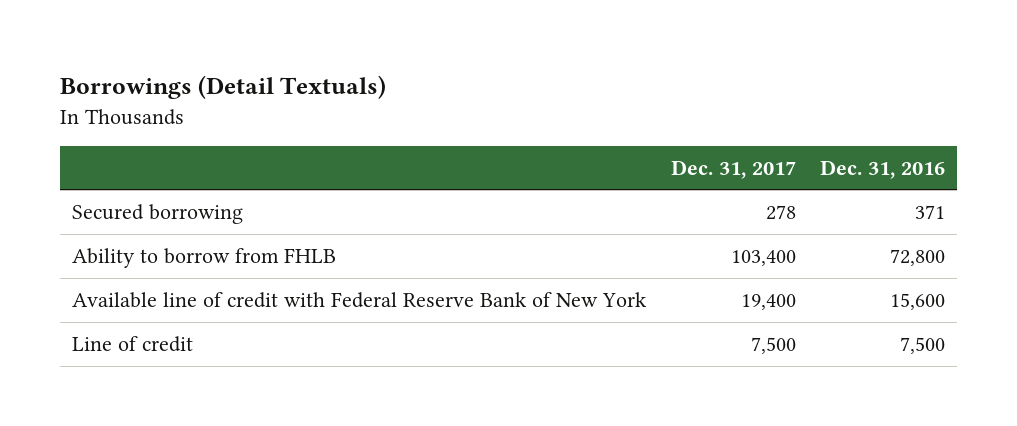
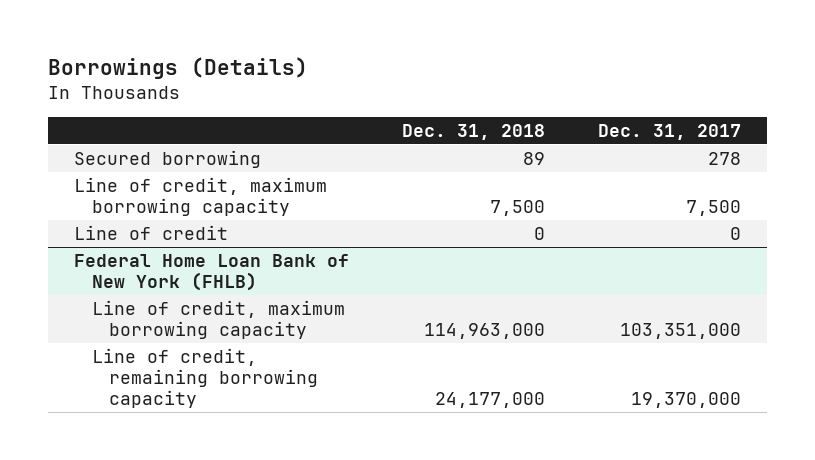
- Borrowings (Detail Textuals)
+ Borrowings (Details)
- | Dec. 31, 2017 | Dec. 31, 2016
+ | Dec. 31, 2018 | Dec. 31, 2017
- Ability to borrow from FHLB | 103,400 | 72,800
- Available line of credit with Federal Reserve Bank of New York | 19,400 | 15,600
- Line of credit | 7,500 | 7,500
+ Line of credit, maximum borrowing capacity | 7,500 | 7,500
+ Line of credit | 0 | 0
+ Federal Home Loan Bank of New York (FHLB)
+ Line of credit, maximum borrowing capacity | 114,963,000 | 103,351,000
+ Line of credit, remaining borrowing capacity | 24,177,000 | 19,370,000

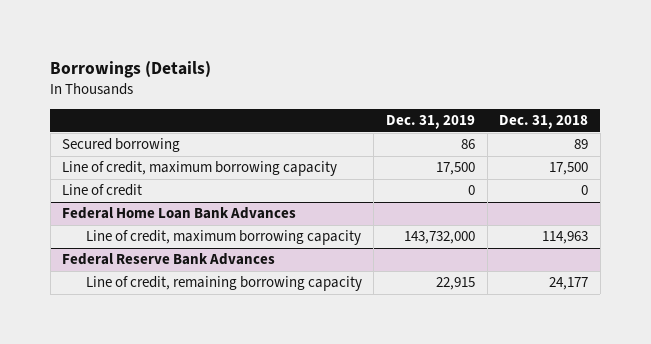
- | Dec. 31, 2018 | Dec. 31, 2017
+ | Dec. 31, 2019 | Dec. 31, 2018
- Line of credit, maximum borrowing capacity | 7,500 | 7,500
+ Line of credit, maximum borrowing capacity | 17,500 | 17,500
- Federal Home Loan Bank of New York (FHLB)
- Line of credit, maximum borrowing capacity | 114,963,000 | 103,351,000
- Line of credit, remaining borrowing capacity | 24,177,000 | 19,370,000
+ Federal Home Loan Bank Advances
+ Line of credit, maximum borrowing capacity | 143,732,000 | 114,963
+ Federal Reserve Bank Advances
+ Line of credit, remaining borrowing capacity | 22,915 | 24,177

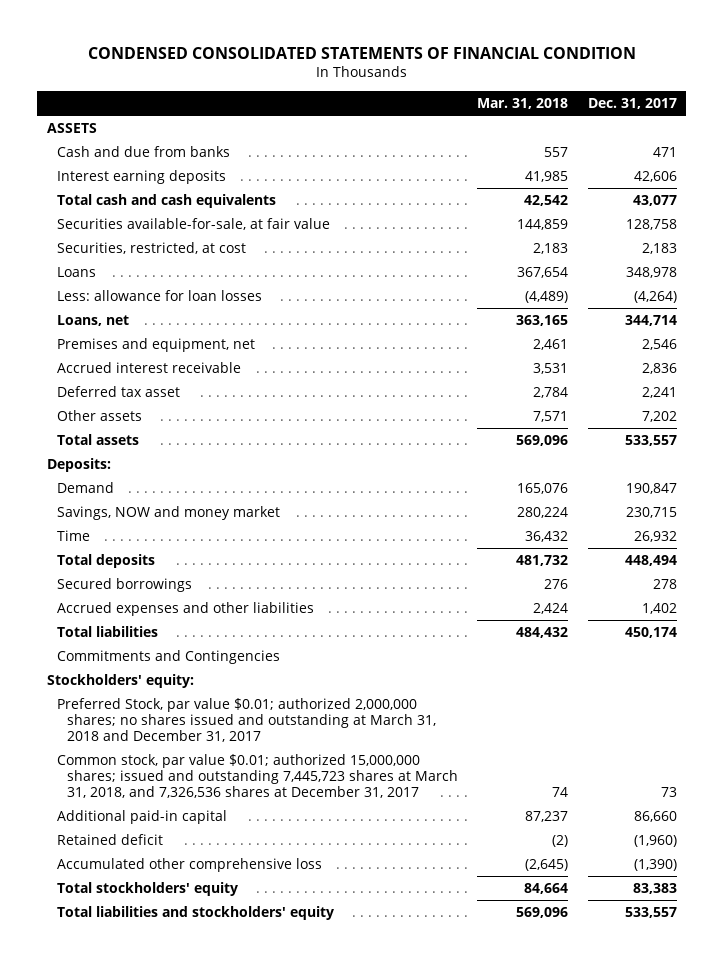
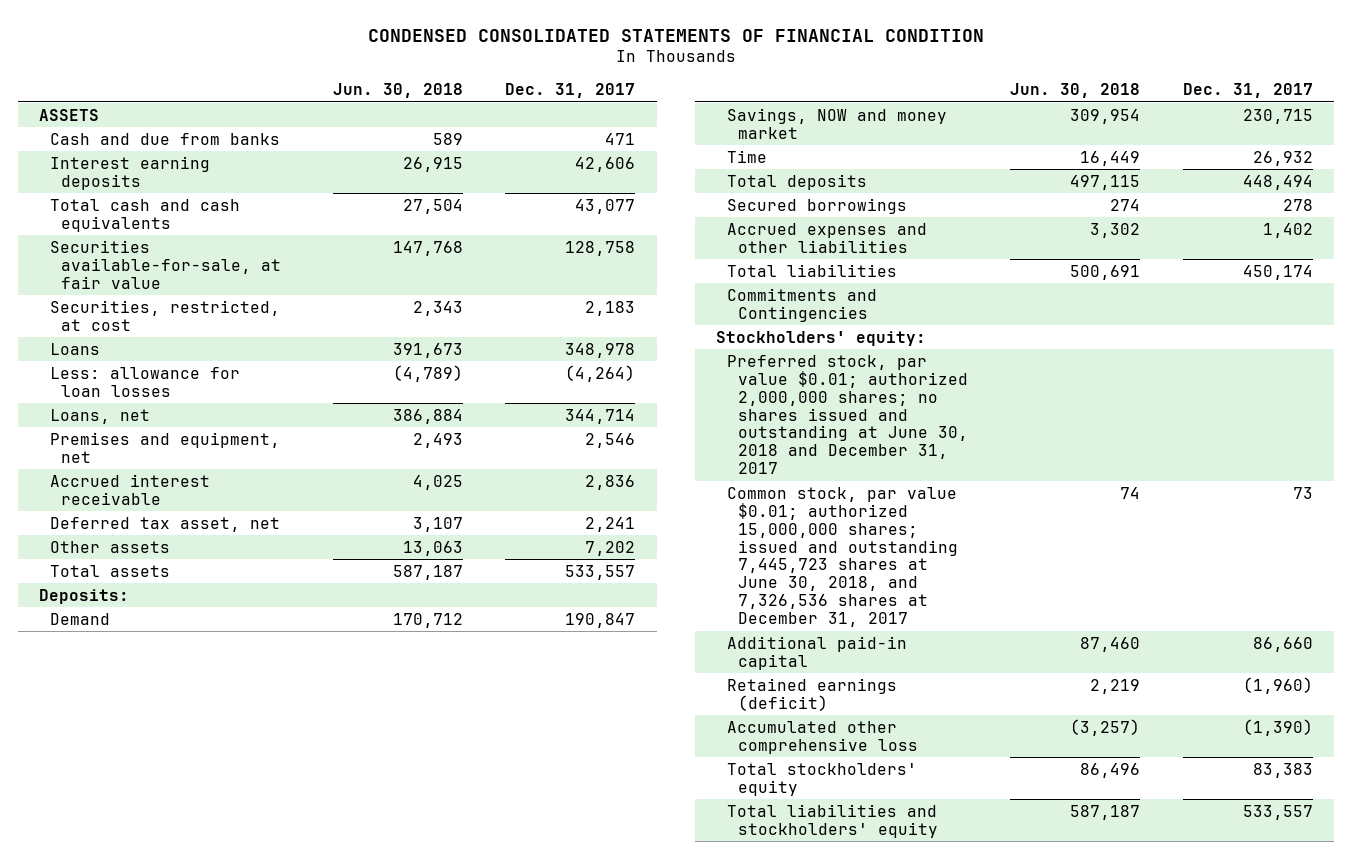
- | Mar. 31, 2018 | Dec. 31, 2017
+ | Jun. 30, 2018 | Dec. 31, 2017
- Deferred tax asset | 2,784 | 2,241
+ Deferred tax asset, net | 3,107 | 2,241
- Preferred Stock, par value $0.01; authorized 2,000,000 shares; no shares issued and outstanding at March 31, 2018 and December 31, 2017
- Common stock, par value $0.01; authorized 15,000,000 shares; issued and outstanding 7,445,723 shares at March 31, 2018, and 7,326,536 shares at December 31, 2017 | 74 | 73
+ Preferred stock, par value $0.01; authorized 2,000,000 shares; no shares issued and outstanding at June 30, 2018 and December 31, 2017
+ Common stock, par value $0.01; authorized 15,000,000 shares; issued and outstanding 7,445,723 shares at June 30, 2018, and 7,326,536 shares at December 31, 2017 | 74 | 73
- Retained deficit | (2) | (1,960)
+ Retained earnings (deficit) | 2,219 | (1,960)

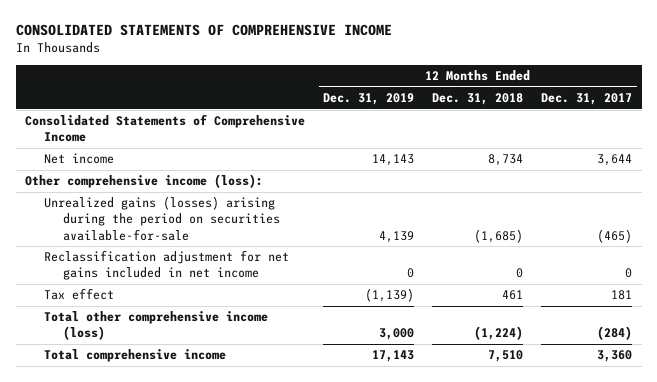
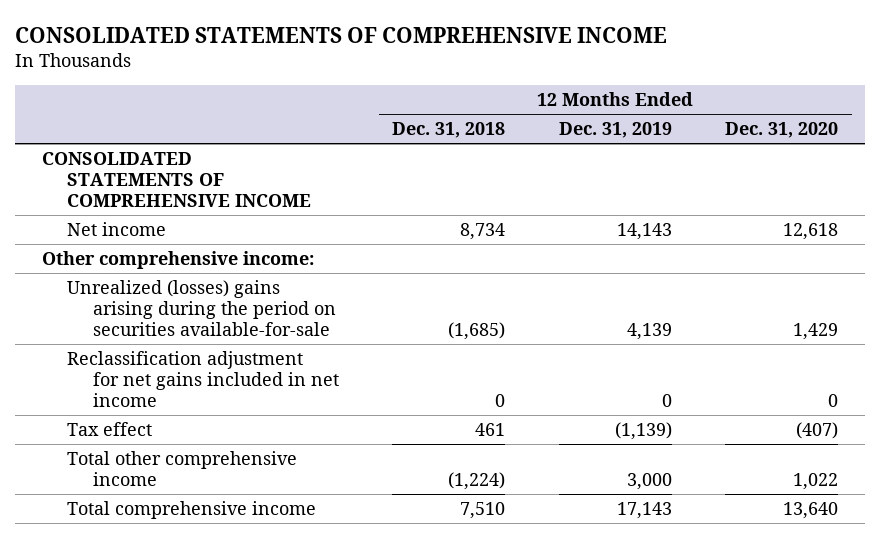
- | 12 Months Ended Dec. 31, 2019 | 12 Months Ended Dec. 31, 2018 | 12 Months Ended Dec. 31, 2017
+ | 12 Months Ended Dec. 31, 2018 | 12 Months Ended Dec. 31, 2019 | 12 Months Ended Dec. 31, 2020
- Consolidated Statements of Comprehensive Income
+ CONSOLIDATED STATEMENTS OF COMPREHENSIVE INCOME
- Other comprehensive income (loss):
- Unrealized gains (losses) arising during the period on securities available-for-sale | 4,139 | (1,685) | (465)
+ Other comprehensive income:
+ Unrealized (losses) gains arising during the period on securities available-for-sale | (1,685) | 4,139 | 1,429
- Total other comprehensive income (loss) | 3,000 | (1,224) | (284)
+ Total other comprehensive income | (1,224) | 3,000 | 1,022

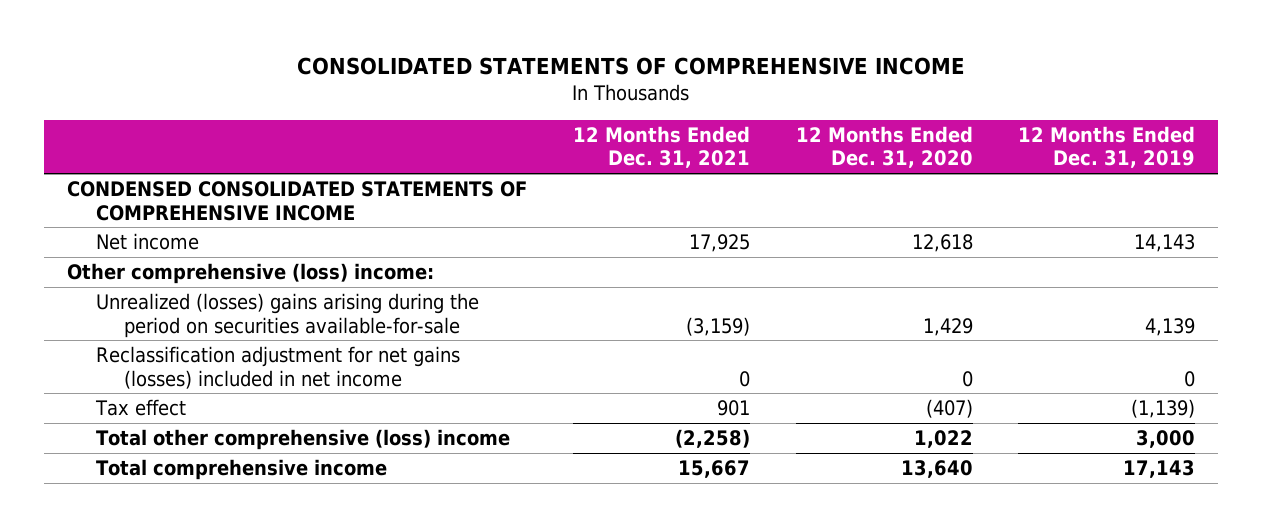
- | 12 Months Ended Dec. 31, 2018 | 12 Months Ended Dec. 31, 2019 | 12 Months Ended Dec. 31, 2020
+ | 12 Months Ended Dec. 31, 2021 | 12 Months Ended Dec. 31, 2020 | 12 Months Ended Dec. 31, 2019
- CONSOLIDATED STATEMENTS OF COMPREHENSIVE INCOME
+ CONDENSED CONSOLIDATED STATEMENTS OF COMPREHENSIVE INCOME
- Other comprehensive income:
+ Other comprehensive (loss) income:
- Reclassification adjustment for net gains included in net income | 0 | 0 | 0
+ Reclassification adjustment for net gains (losses) included in net income | 0 | 0 | 0
- Total other comprehensive income | (1,224) | 3,000 | 1,022
+ Total other comprehensive (loss) income | (2,258) | 1,022 | 3,000

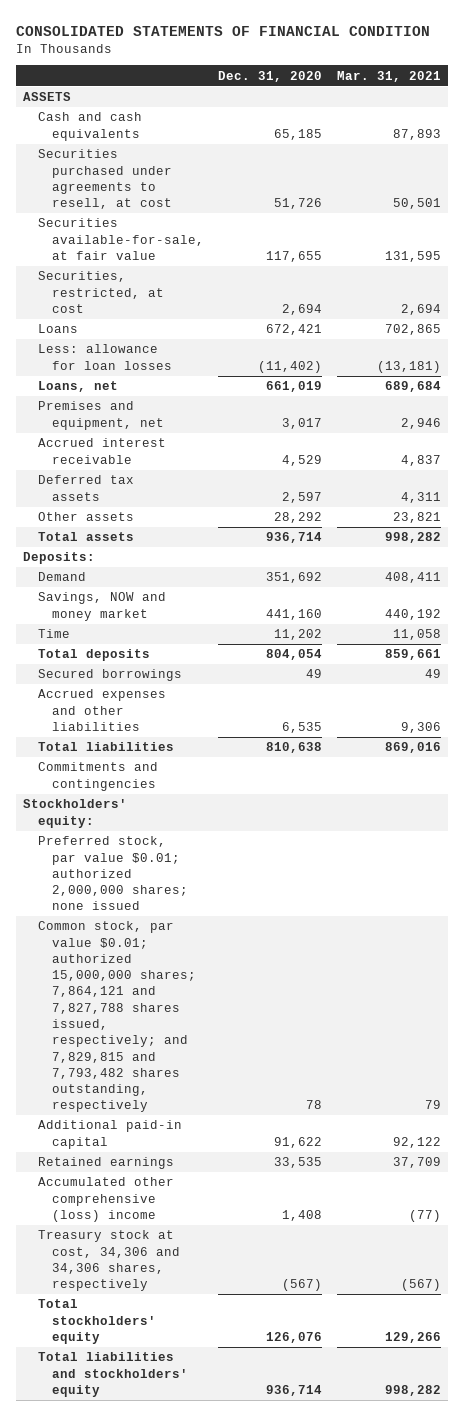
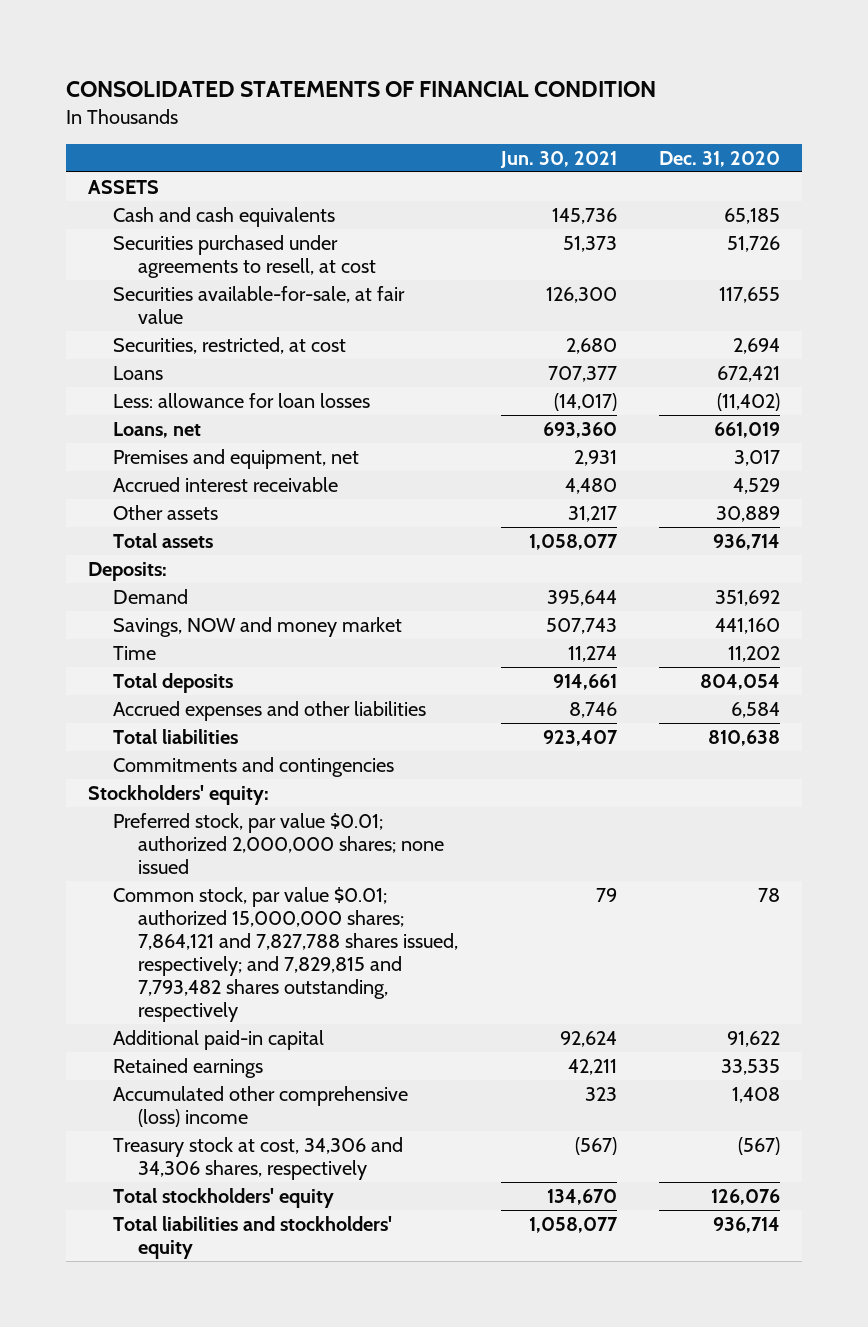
- | Dec. 31, 2020 | Mar. 31, 2021
+ | Jun. 30, 2021 | Dec. 31, 2020
- Deferred tax assets | 2,597 | 4,311
- Other assets | 28,292 | 23,821
+ Other assets | 31,217 | 30,889
- Secured borrowings | 49 | 49
- Accrued expenses and other liabilities | 6,535 | 9,306
+ Accrued expenses and other liabilities | 8,746 | 6,584

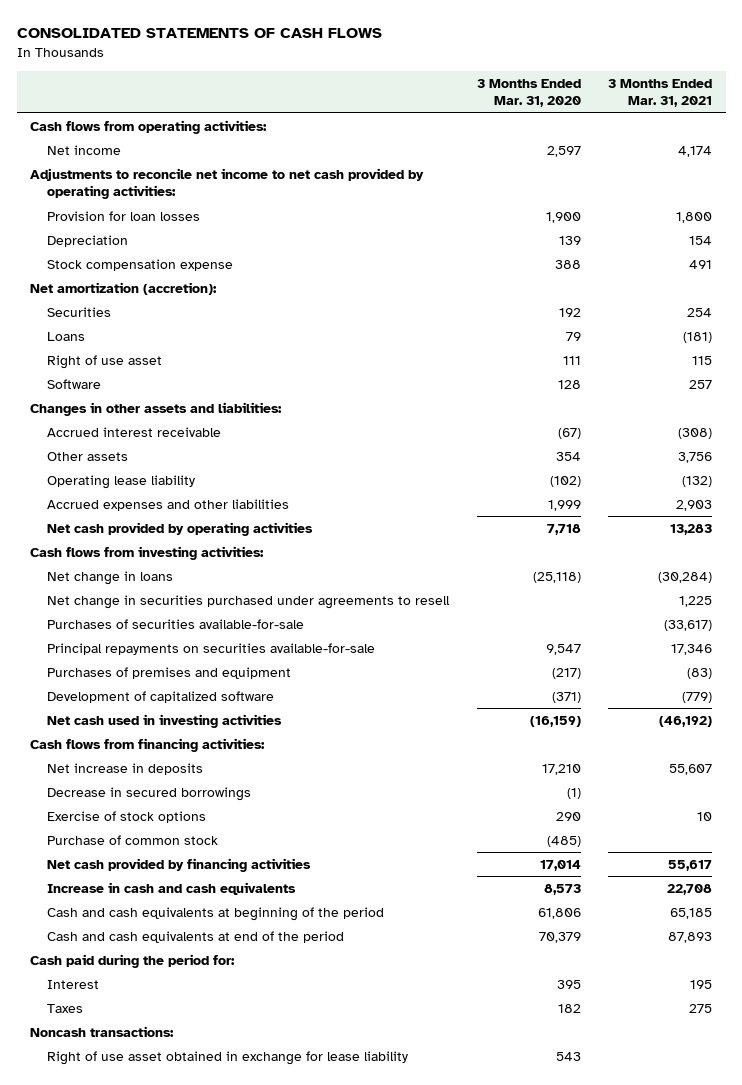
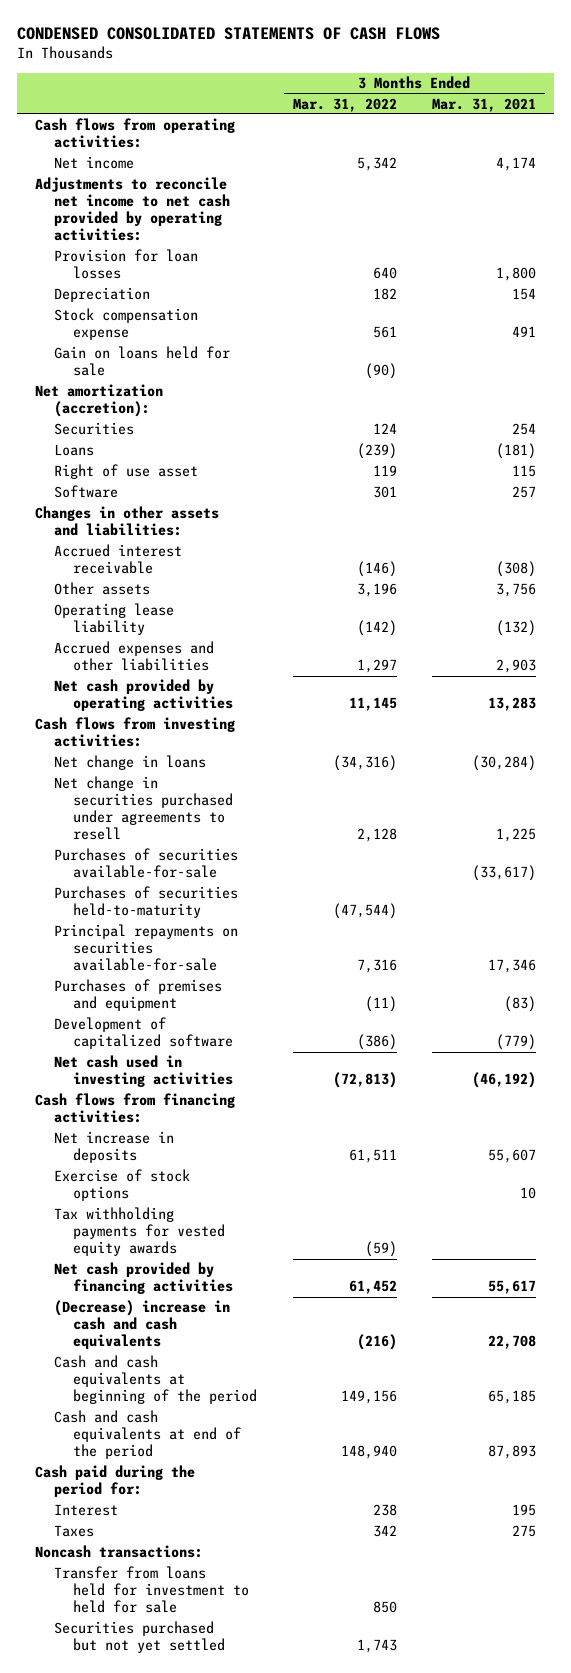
- CONSOLIDATED STATEMENTS OF CASH FLOWS
+ CONDENSED CONSOLIDATED STATEMENTS OF CASH FLOWS
- | 3 Months Ended Mar. 31, 2020 | 3 Months Ended Mar. 31, 2021
+ | 3 Months Ended Mar. 31, 2022 | 3 Months Ended Mar. 31, 2021
+ Gain on loans held for sale | (90) |
+ Purchases of securities held-to-maturity | (47,544) |
- Decrease in secured borrowings | (1) |
- Purchase of common stock | (485) |
+ Tax withholding payments for vested equity awards | (59) |
- Increase in cash and cash equivalents | 8,573 | 22,708
+ (Decrease) increase in cash and cash equivalents | (216) | 22,708
- Right of use asset obtained in exchange for lease liability | 543 |
+ Transfer from loans held for investment to held for sale | 850 |
+ Securities purchased but not yet settled | 1,743 |

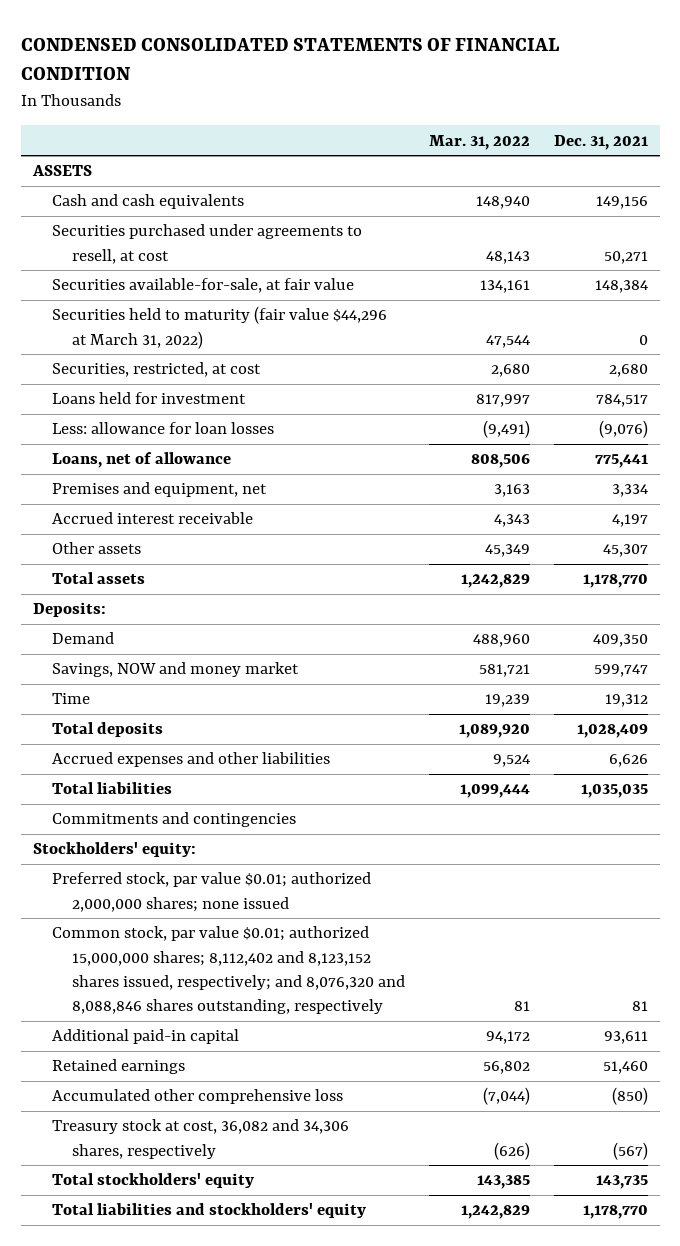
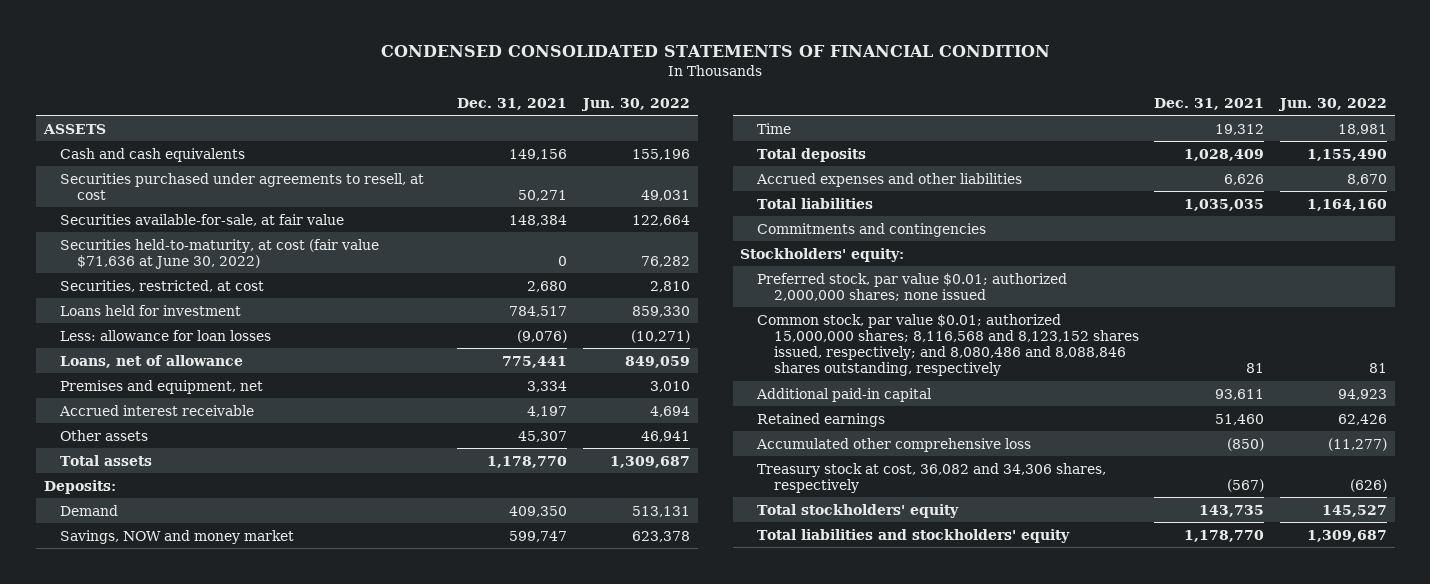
- | Mar. 31, 2022 | Dec. 31, 2021
+ | Dec. 31, 2021 | Jun. 30, 2022
- Securities held to maturity (fair value $44,296 at March 31, 2022) | 47,544 | 0
+ Securities held-to-maturity, at cost (fair value $71,636 at June 30, 2022) | 0 | 76,282
- Common stock, par value $0.01; authorized 15,000,000 shares; 8,112,402 and 8,123,152 shares issued, respectively; and 8,076,320 and 8,088,846 shares outstanding, respectively | 81 | 81
+ Common stock, par value $0.01; authorized 15,000,000 shares; 8,116,568 and 8,123,152 shares issued, respectively; and 8,080,486 and 8,088,846 shares outstanding, respectively | 81 | 81

